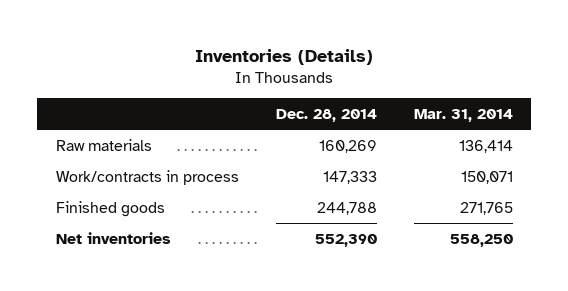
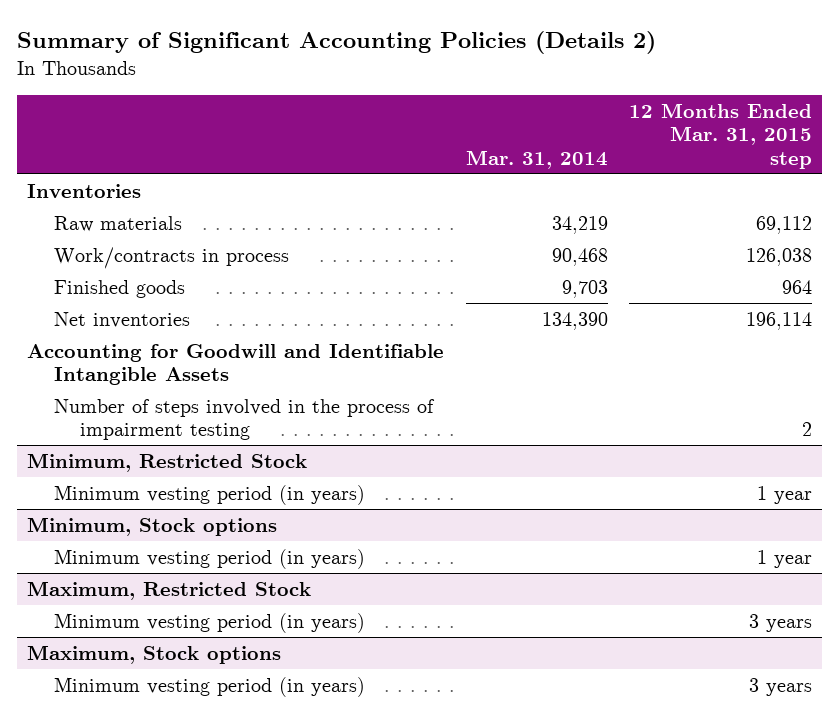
- Inventories (Details)
+ Summary of Significant Accounting Policies (Details 2)
- | Dec. 28, 2014 | Mar. 31, 2014
+ | Mar. 31, 2014 | 12 Months Ended Mar. 31, 2015 step
- Raw materials | 160,269 | 136,414
- Work/contracts in process | 147,333 | 150,071
- Finished goods | 244,788 | 271,765
- Net inventories | 552,390 | 558,250
+ Inventories
+ Raw materials | 34,219 | 69,112
+ Work/contracts in process | 90,468 | 126,038
+ Finished goods | 9,703 | 964
+ Net inventories | 134,390 | 196,114
+ Accounting for Goodwill and Identifiable Intangible Assets
+ Number of steps involved in the process of impairment testing | | 2
+ Minimum, Restricted Stock
+ Minimum vesting period (in years) | | 1 year
+ Minimum, Stock options
+ Minimum vesting period (in years) | | 1 year
+ Maximum, Restricted Stock
+ Minimum vesting period (in years) | | 3 years
+ Maximum, Stock options
+ Minimum vesting period (in years) | | 3 years

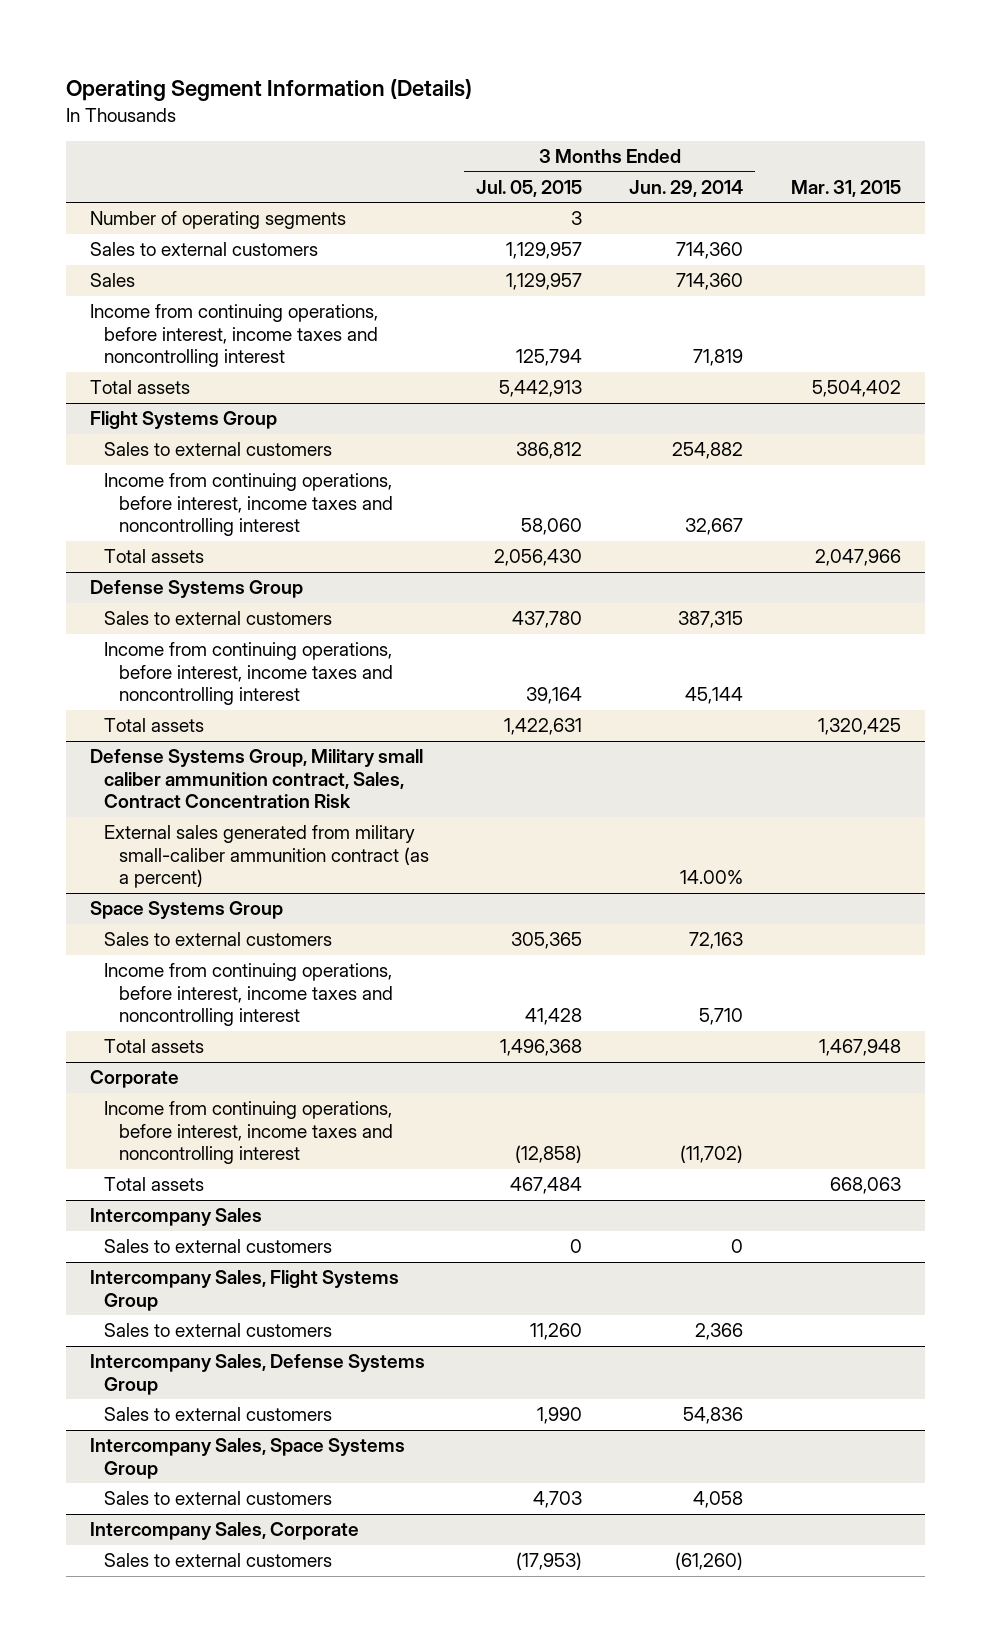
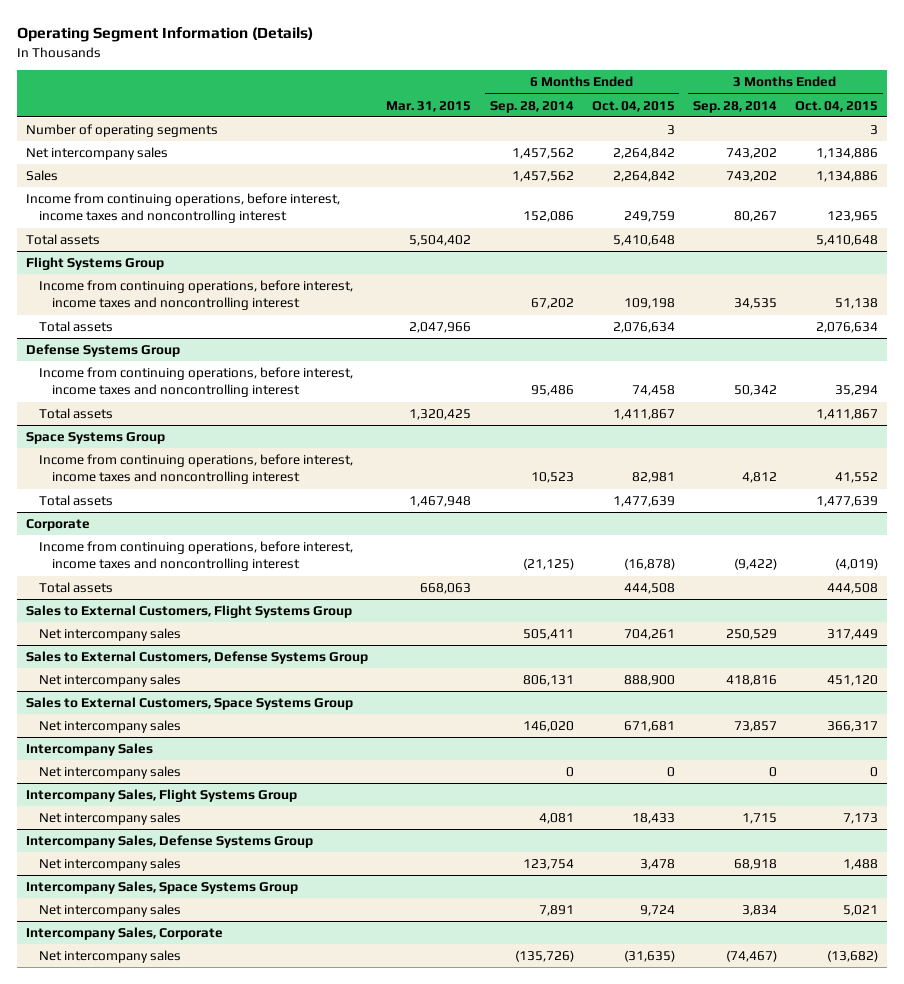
- | 3 Months Ended Jul. 05, 2015 | 3 Months Ended Jun. 29, 2014 | Mar. 31, 2015
+ | Mar. 31, 2015 | 6 Months Ended Sep. 28, 2014 | 6 Months Ended Oct. 04, 2015 | 3 Months Ended Sep. 28, 2014 | 3 Months Ended Oct. 04, 2015
- Sales to external customers | 1,129,957 | 714,360 |
+ Net intercompany sales | | 1,457,562 | 2,264,842 | 743,202 | 1,134,886
@ Flight Systems Group
- Sales to external customers | 386,812 | 254,882 |
@ Defense Systems Group
- Sales to external customers | 437,780 | 387,315 |
- Defense Systems Group, Military small caliber ammunition contract, Sales, Contract Concentration Risk
- External sales generated from military small-caliber ammunition contract (as a percent) | | 14.00% |
@ Space Systems Group
- Sales to external customers | 305,365 | 72,163 |
+ Sales to External Customers, Flight Systems Group
+ Net intercompany sales | | 505,411 | 704,261 | 250,529 | 317,449
+ Sales to External Customers, Defense Systems Group
+ Net intercompany sales | | 806,131 | 888,900 | 418,816 | 451,120
+ Sales to External Customers, Space Systems Group
+ Net intercompany sales | | 146,020 | 671,681 | 73,857 | 366,317
@ Intercompany Sales
- Sales to external customers | 0 | 0 |
+ Net intercompany sales | | 0 | 0 | 0 | 0
@ Intercompany Sales, Flight Systems Group
- Sales to external customers | 11,260 | 2,366 |
+ Net intercompany sales | | 4,081 | 18,433 | 1,715 | 7,173
@ Intercompany Sales, Defense Systems Group
- Sales to external customers | 1,990 | 54,836 |
+ Net intercompany sales | | 123,754 | 3,478 | 68,918 | 1,488
@ Intercompany Sales, Space Systems Group
- Sales to external customers | 4,703 | 4,058 |
+ Net intercompany sales | | 7,891 | 9,724 | 3,834 | 5,021
@ Intercompany Sales, Corporate
- Sales to external customers | (17,953) | (61,260) |
+ Net intercompany sales | | (135,726) | (31,635) | (74,467) | (13,682)

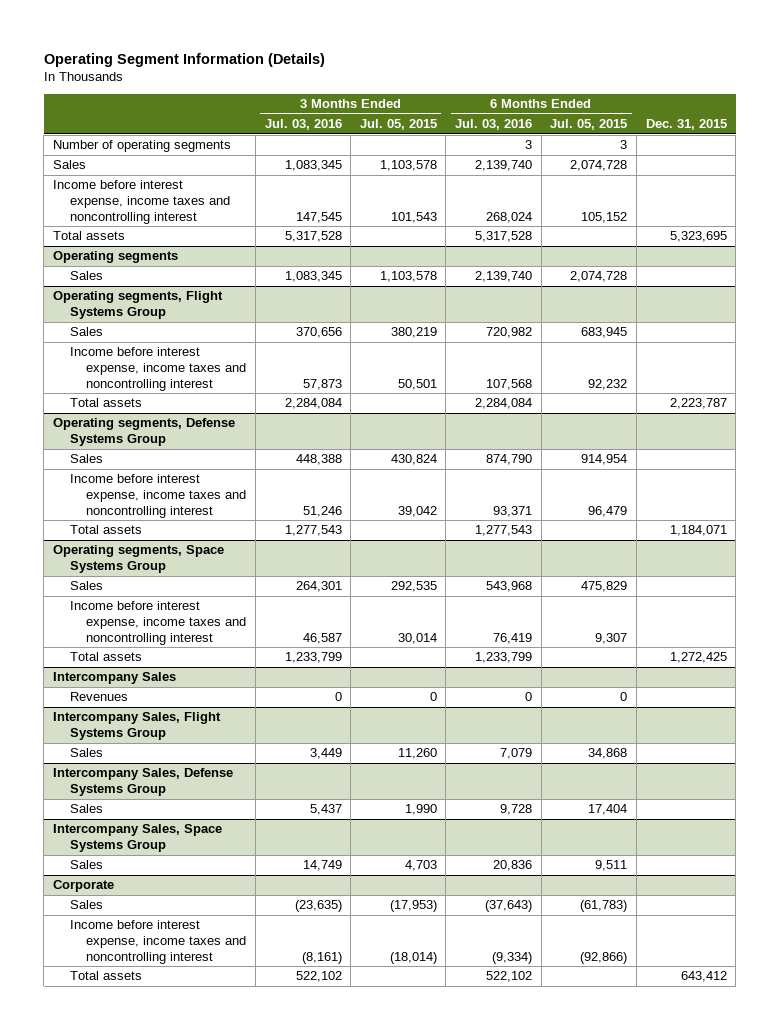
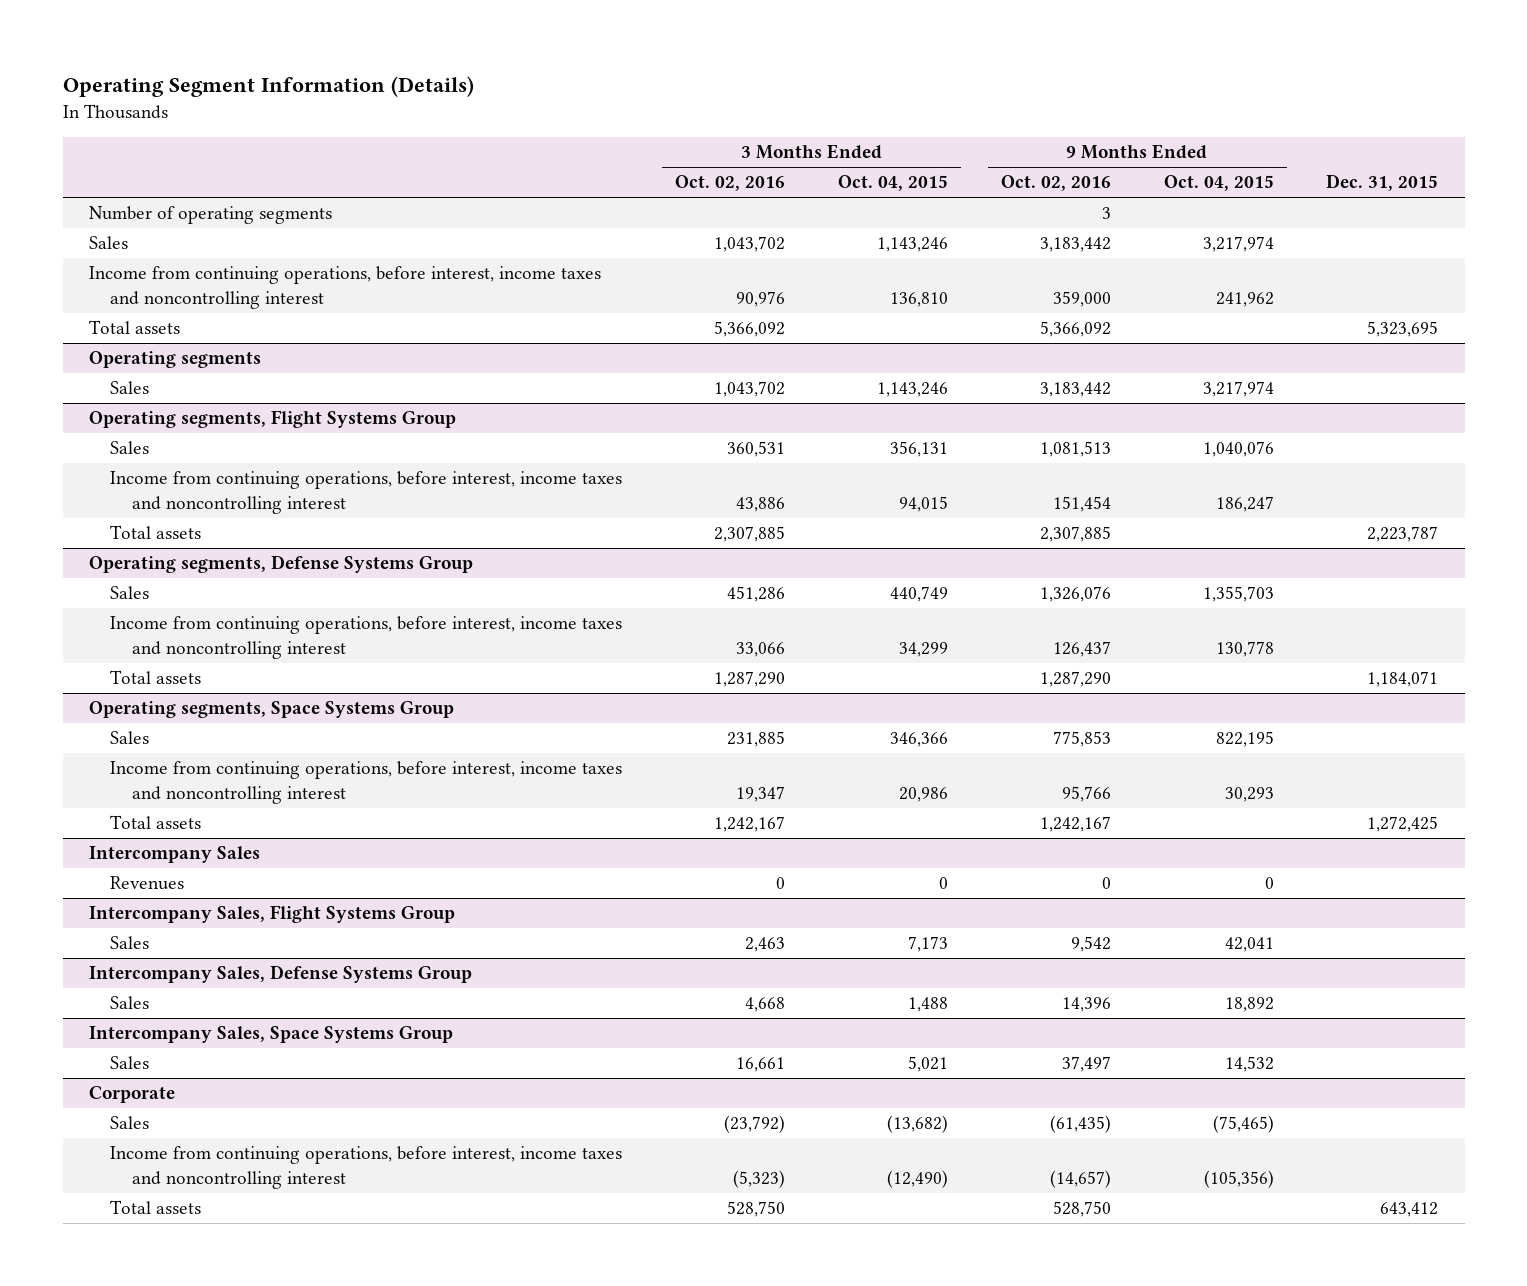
- | 3 Months Ended Jul. 03, 2016 | 3 Months Ended Jul. 05, 2015 | 6 Months Ended Jul. 03, 2016 | 6 Months Ended Jul. 05, 2015 | Dec. 31, 2015
+ | 3 Months Ended Oct. 02, 2016 | 3 Months Ended Oct. 04, 2015 | 9 Months Ended Oct. 02, 2016 | 9 Months Ended Oct. 04, 2015 | Dec. 31, 2015
- Income before interest expense, income taxes and noncontrolling interest | 147,545 | 101,543 | 268,024 | 105,152 |
+ Income from continuing operations, before interest, income taxes and noncontrolling interest | 90,976 | 136,810 | 359,000 | 241,962 |
@ Operating segments, Flight Systems Group
- Income before interest expense, income taxes and noncontrolling interest | 57,873 | 50,501 | 107,568 | 92,232 |
+ Income from continuing operations, before interest, income taxes and noncontrolling interest | 43,886 | 94,015 | 151,454 | 186,247 |
@ Operating segments, Defense Systems Group
- Income before interest expense, income taxes and noncontrolling interest | 51,246 | 39,042 | 93,371 | 96,479 |
+ Income from continuing operations, before interest, income taxes and noncontrolling interest | 33,066 | 34,299 | 126,437 | 130,778 |
@ Operating segments, Space Systems Group
- Income before interest expense, income taxes and noncontrolling interest | 46,587 | 30,014 | 76,419 | 9,307 |
+ Income from continuing operations, before interest, income taxes and noncontrolling interest | 19,347 | 20,986 | 95,766 | 30,293 |
@ Corporate
- Income before interest expense, income taxes and noncontrolling interest | (8,161) | (18,014) | (9,334) | (92,866) |
+ Income from continuing operations, before interest, income taxes and noncontrolling interest | (5,323) | (12,490) | (14,657) | (105,356) |

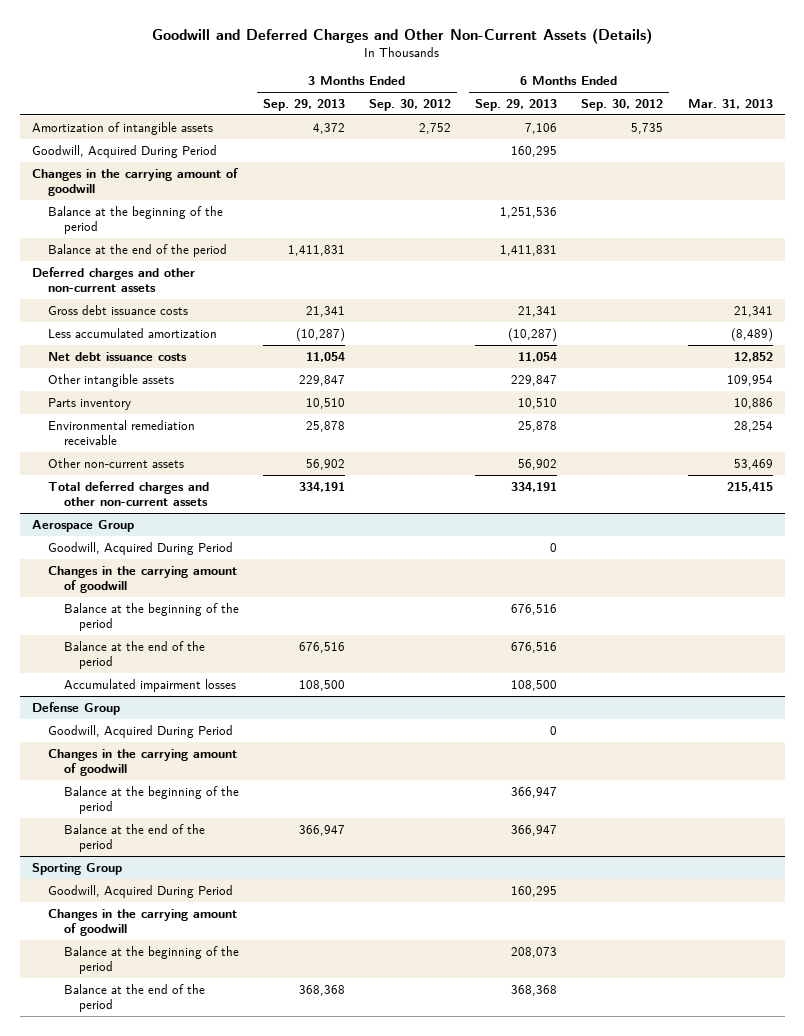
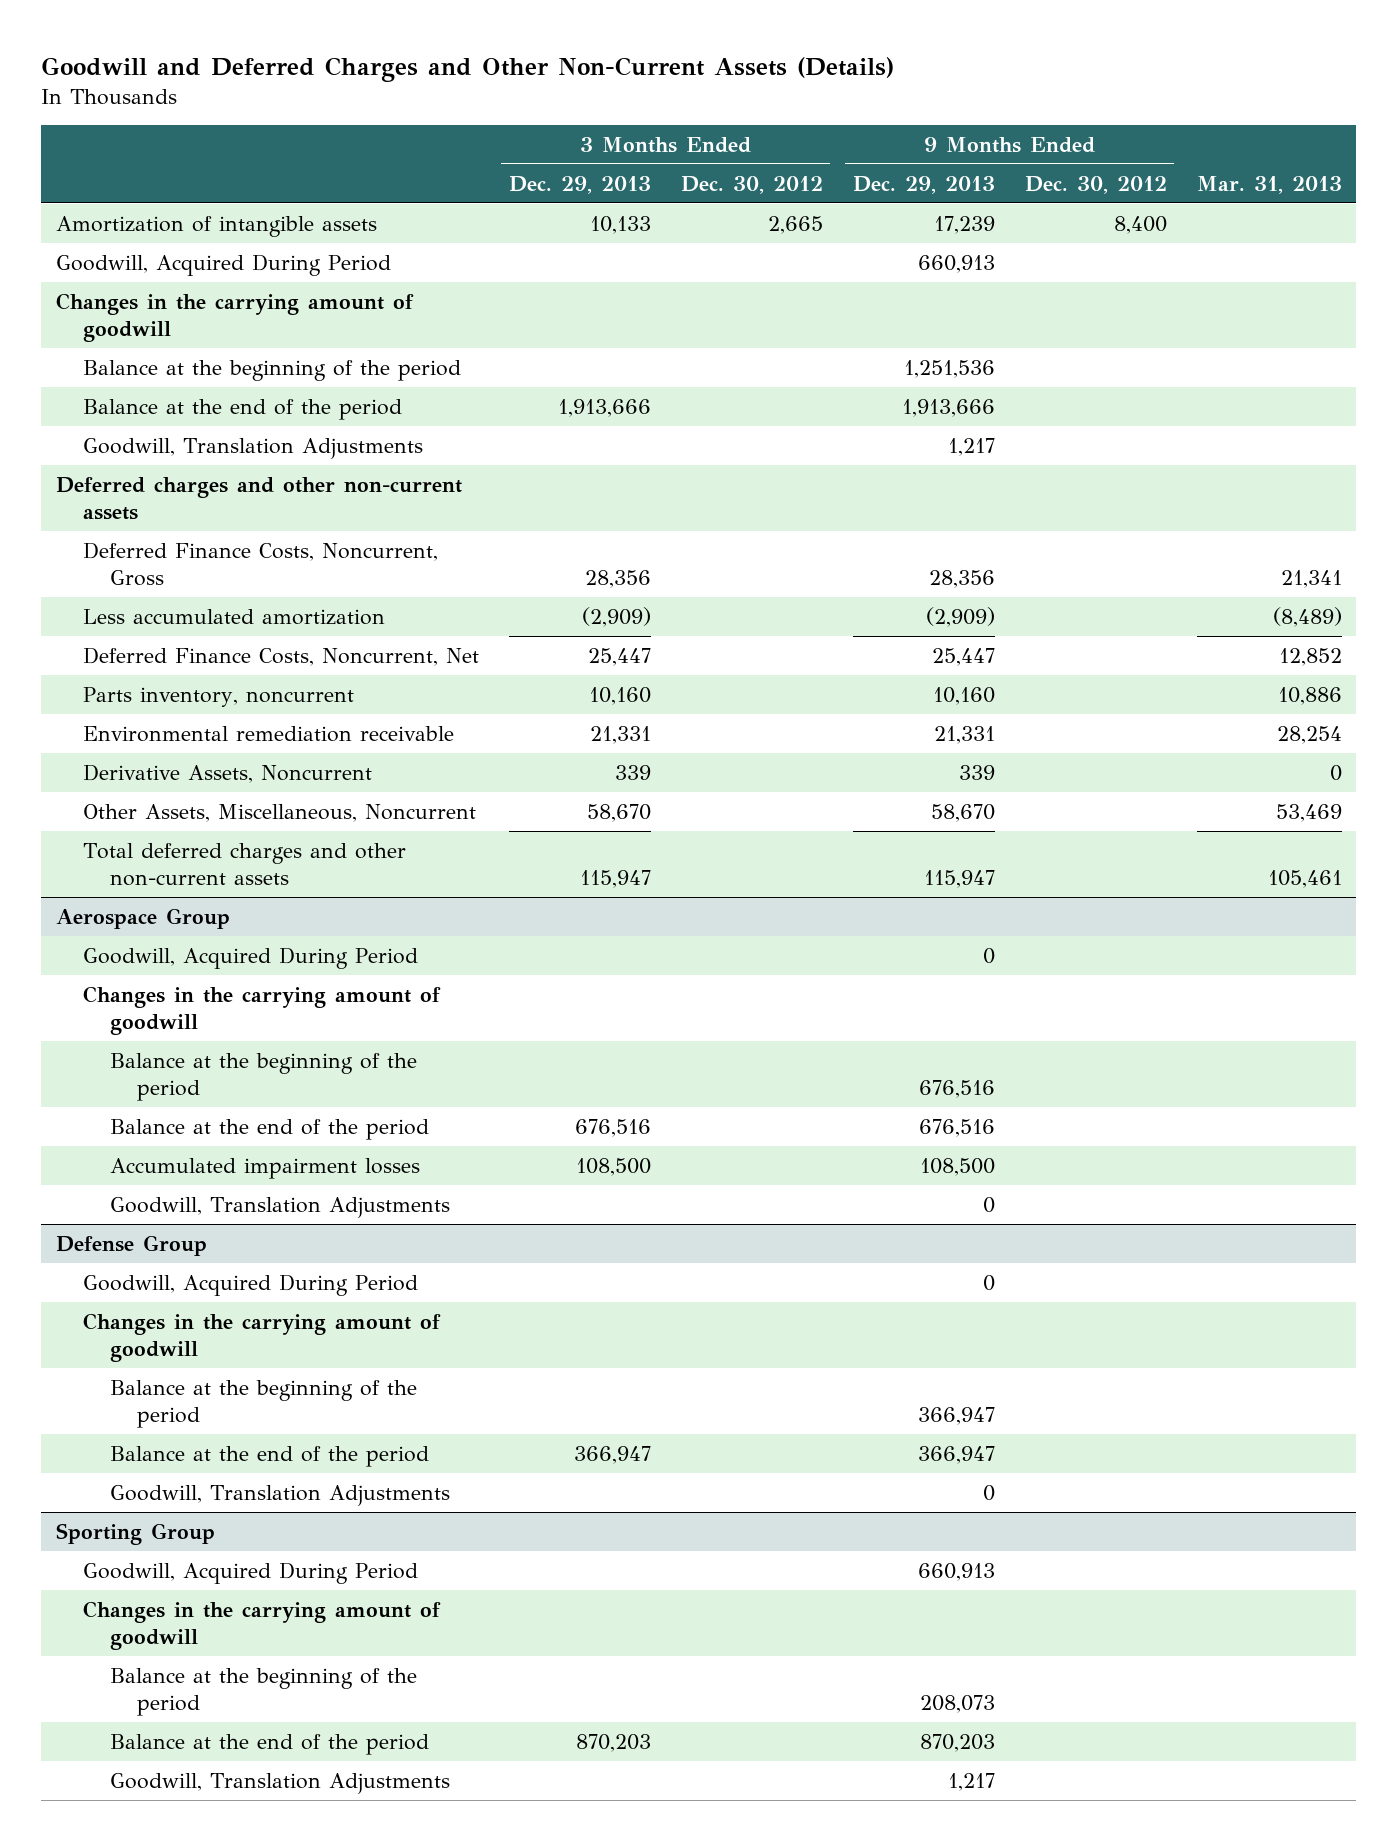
- | 3 Months Ended Sep. 29, 2013 | 3 Months Ended Sep. 30, 2012 | 6 Months Ended Sep. 29, 2013 | 6 Months Ended Sep. 30, 2012 | Mar. 31, 2013
+ | 3 Months Ended Dec. 29, 2013 | 3 Months Ended Dec. 30, 2012 | 9 Months Ended Dec. 29, 2013 | 9 Months Ended Dec. 30, 2012 | Mar. 31, 2013
+ Goodwill, Translation Adjustments | | | 1,217 | |
- Gross debt issuance costs | 21,341 | | 21,341 | | 21,341
+ Deferred Finance Costs, Noncurrent, Gross | 28,356 | | 28,356 | | 21,341
- Net debt issuance costs | 11,054 | | 11,054 | | 12,852
- Other intangible assets | 229,847 | | 229,847 | | 109,954
- Parts inventory | 10,510 | | 10,510 | | 10,886
+ Deferred Finance Costs, Noncurrent, Net | 25,447 | | 25,447 | | 12,852
+ Parts inventory, noncurrent | 10,160 | | 10,160 | | 10,886
- Other non-current assets | 56,902 | | 56,902 | | 53,469
- Total deferred charges and other non-current assets | 334,191 | | 334,191 | | 215,415
+ Derivative Assets, Noncurrent | 339 | | 339 | | 0
+ Other Assets, Miscellaneous, Noncurrent | 58,670 | | 58,670 | | 53,469
+ Total deferred charges and other non-current assets | 115,947 | | 115,947 | | 105,461
@ Aerospace Group
+ Goodwill, Translation Adjustments | | | 0 | |
@ Defense Group
+ Goodwill, Translation Adjustments | | | 0 | |
@ Sporting Group
+ Goodwill, Translation Adjustments | | | 1,217 | |

